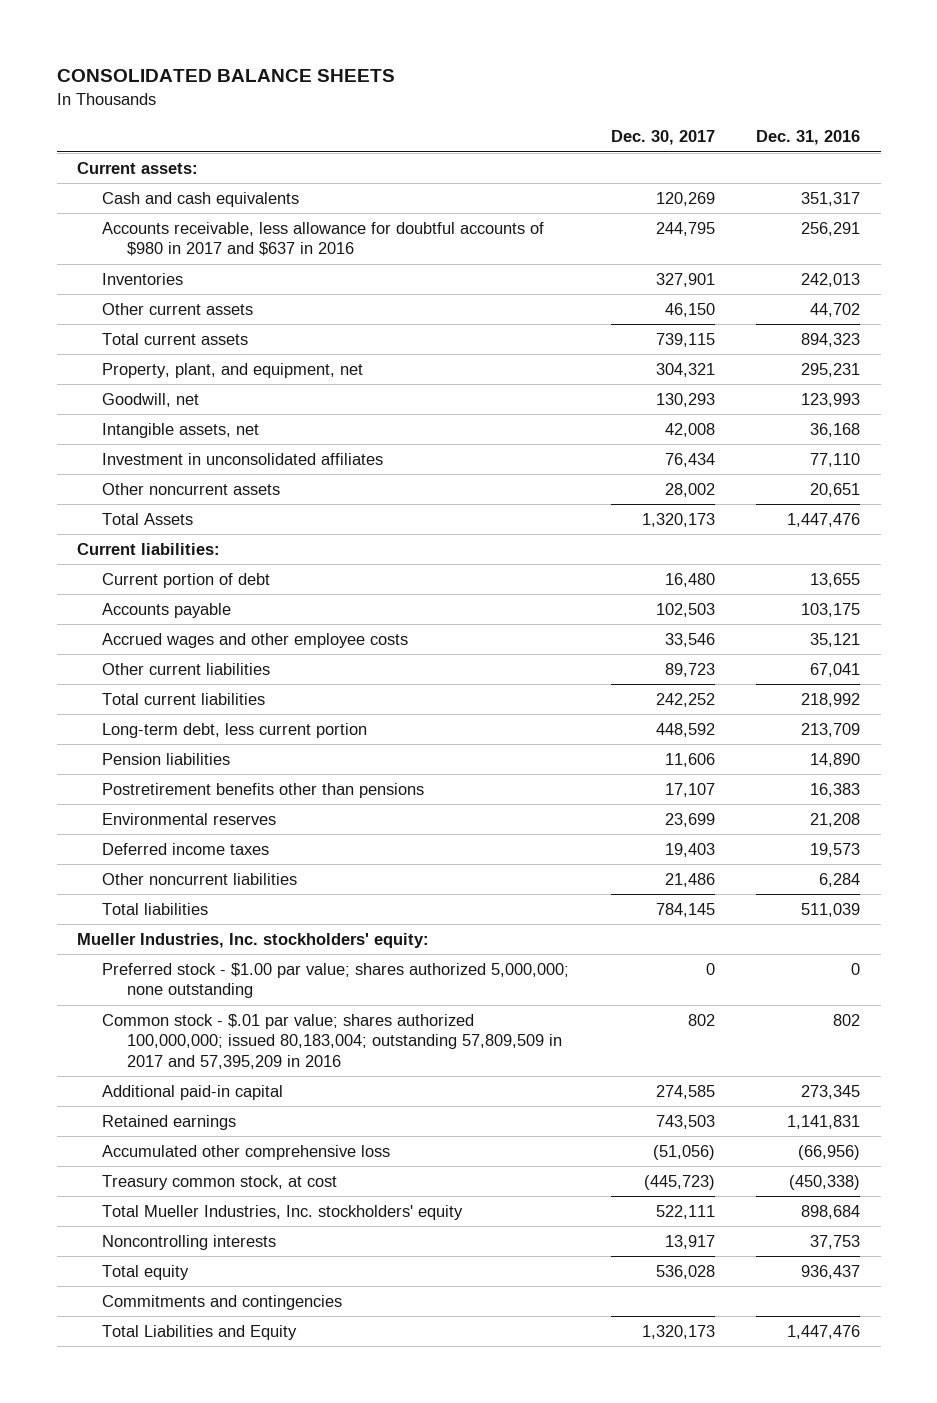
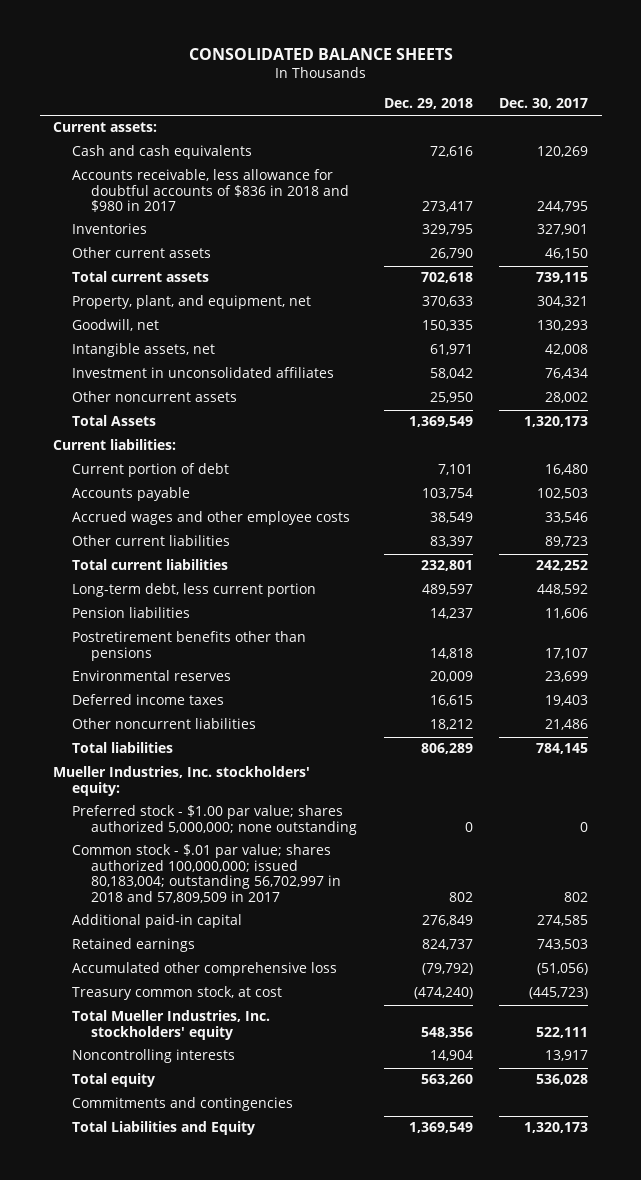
- | Dec. 30, 2017 | Dec. 31, 2016
+ | Dec. 29, 2018 | Dec. 30, 2017
- Accounts receivable, less allowance for doubtful accounts of $980 in 2017 and $637 in 2016 | 244,795 | 256,291
+ Accounts receivable, less allowance for doubtful accounts of $836 in 2018 and $980 in 2017 | 273,417 | 244,795
- Common stock - $.01 par value; shares authorized 100,000,000; issued 80,183,004; outstanding 57,809,509 in 2017 and 57,395,209 in 2016 | 802 | 802
+ Common stock - $.01 par value; shares authorized 100,000,000; issued 80,183,004; outstanding 56,702,997 in 2018 and 57,809,509 in 2017 | 802 | 802

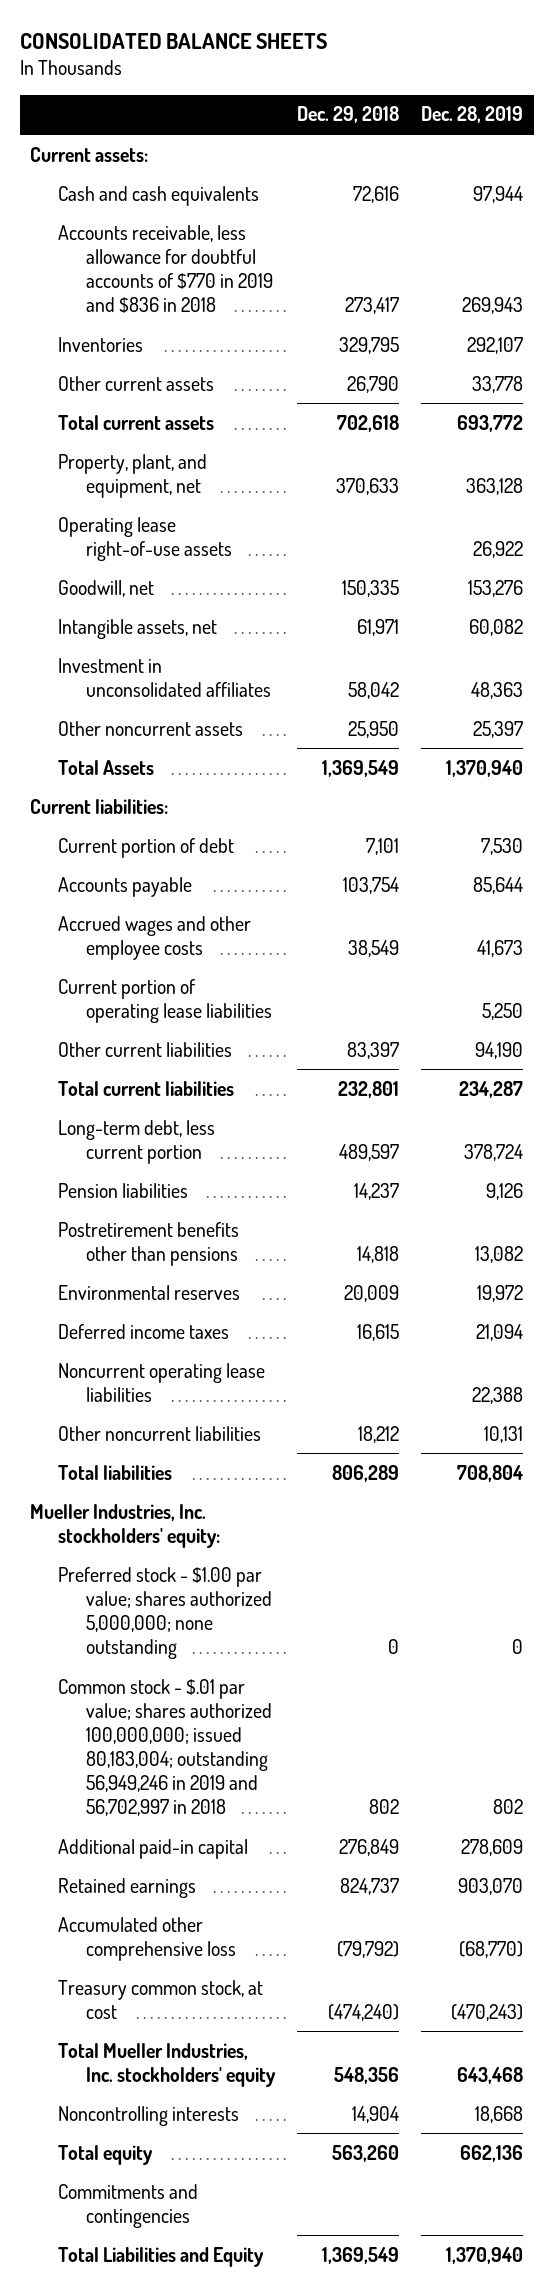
- | Dec. 29, 2018 | Dec. 30, 2017
+ | Dec. 29, 2018 | Dec. 28, 2019
- Accounts receivable, less allowance for doubtful accounts of $836 in 2018 and $980 in 2017 | 273,417 | 244,795
+ Accounts receivable, less allowance for doubtful accounts of $770 in 2019 and $836 in 2018 | 273,417 | 269,943
+ Operating lease right-of-use assets | | 26,922
+ Current portion of operating lease liabilities | | 5,250
+ Noncurrent operating lease liabilities | | 22,388
- Common stock - $.01 par value; shares authorized 100,000,000; issued 80,183,004; outstanding 56,702,997 in 2018 and 57,809,509 in 2017 | 802 | 802
+ Common stock - $.01 par value; shares authorized 100,000,000; issued 80,183,004; outstanding 56,949,246 in 2019 and 56,702,997 in 2018 | 802 | 802

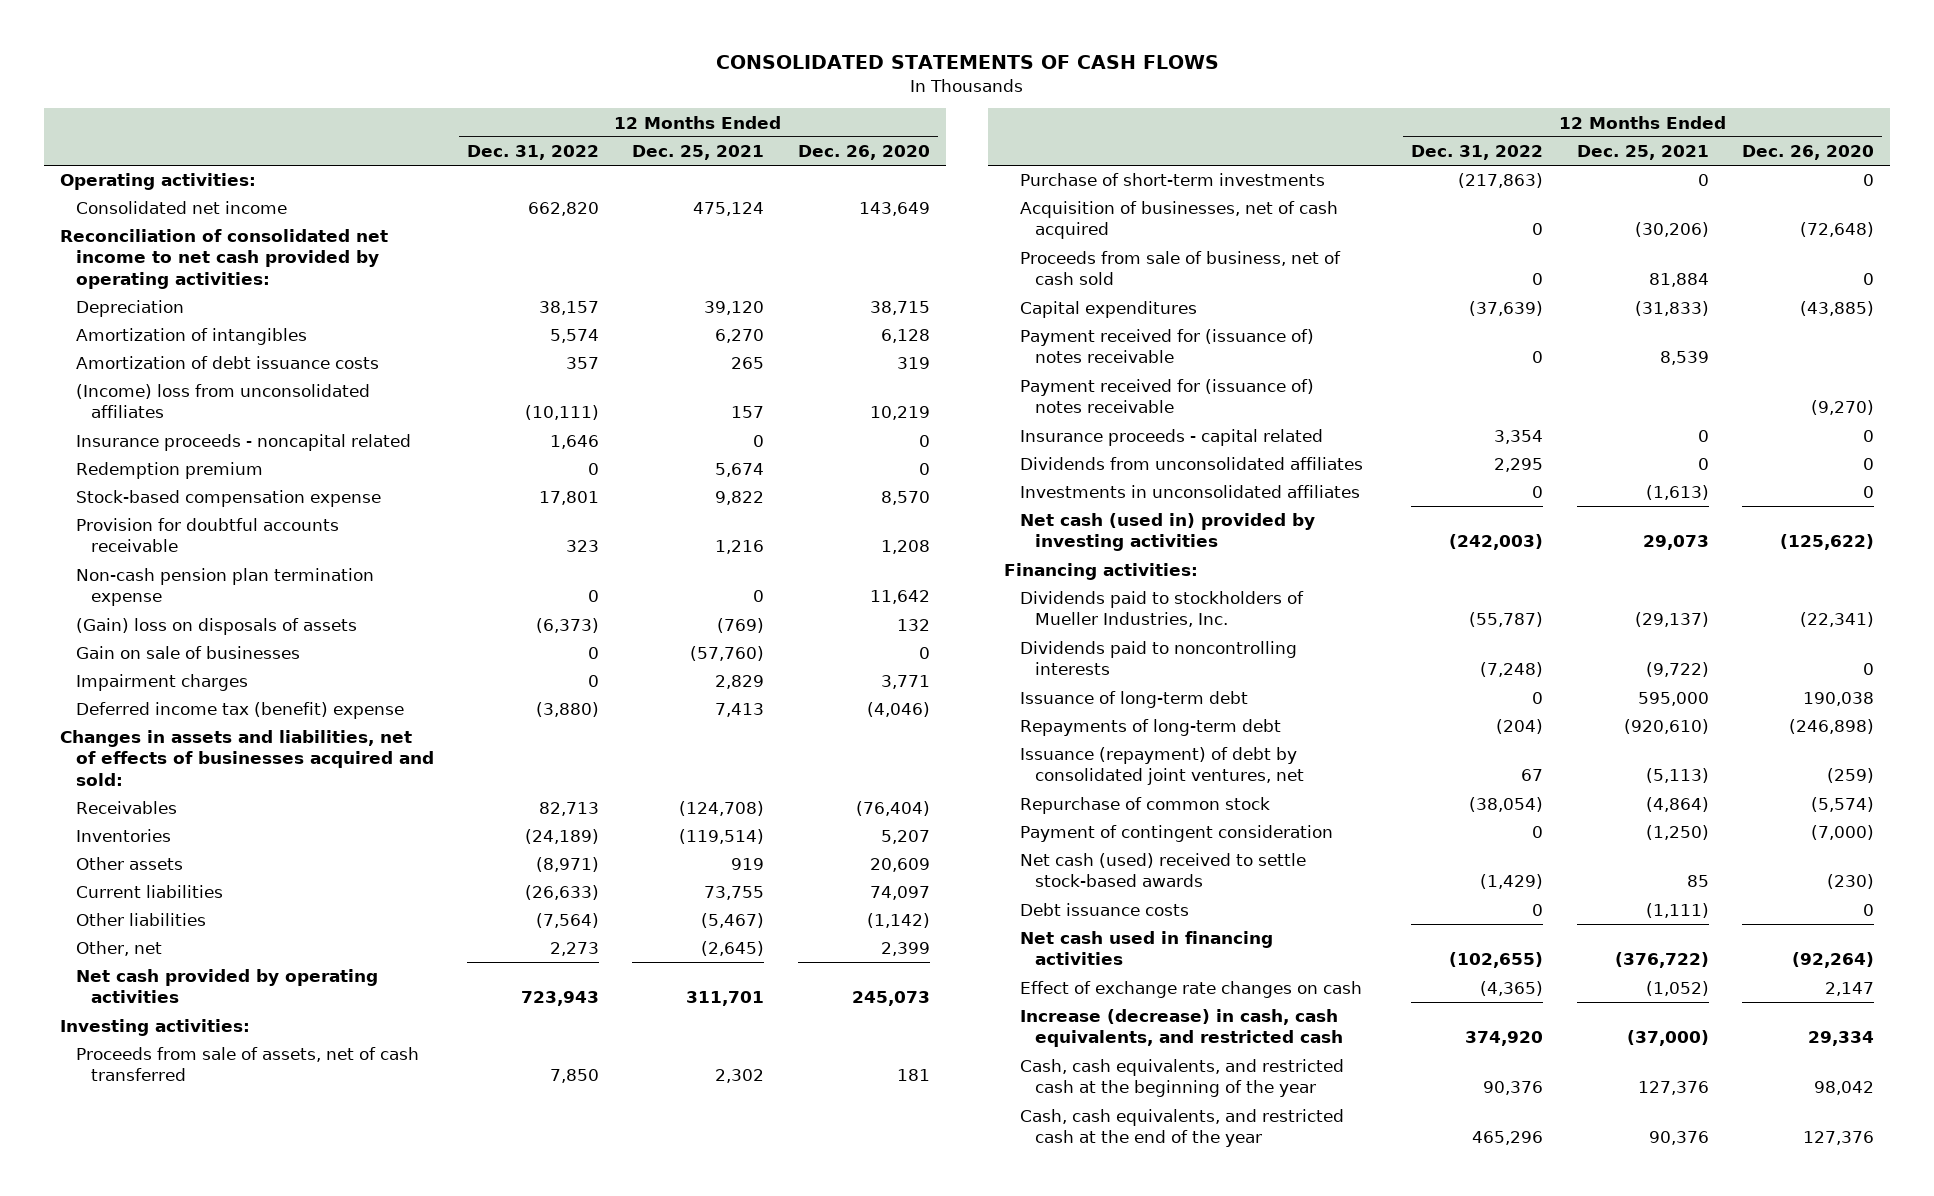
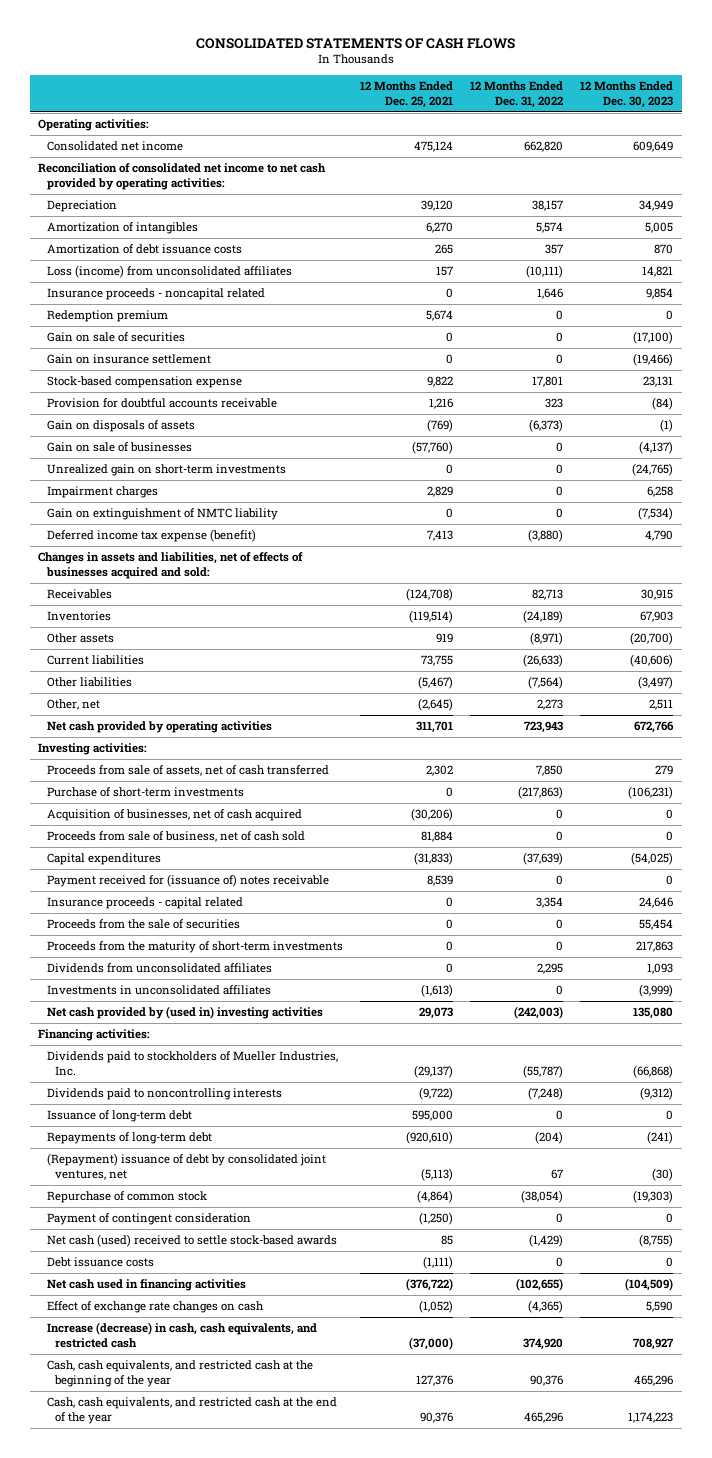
- | 12 Months Ended Dec. 31, 2022 | 12 Months Ended Dec. 25, 2021 | 12 Months Ended Dec. 26, 2020
+ | 12 Months Ended Dec. 25, 2021 | 12 Months Ended Dec. 31, 2022 | 12 Months Ended Dec. 30, 2023
- (Income) loss from unconsolidated affiliates | (10,111) | 157 | 10,219
+ Loss (income) from unconsolidated affiliates | 157 | (10,111) | 14,821
+ Gain on sale of securities | 0 | 0 | (17,100)
+ Gain on insurance settlement | 0 | 0 | (19,466)
- Non-cash pension plan termination expense | 0 | 0 | 11,642
- (Gain) loss on disposals of assets | (6,373) | (769) | 132
+ Gain on disposals of assets | (769) | (6,373) | (1)
+ Unrealized gain on short-term investments | 0 | 0 | (24,765)
- Deferred income tax (benefit) expense | (3,880) | 7,413 | (4,046)
+ Gain on extinguishment of NMTC liability | 0 | 0 | (7,534)
+ Deferred income tax expense (benefit) | 7,413 | (3,880) | 4,790
- Payment received for (issuance of) notes receivable | | | (9,270)
+ Proceeds from the sale of securities | 0 | 0 | 55,454
+ Proceeds from the maturity of short-term investments | 0 | 0 | 217,863
- Net cash (used in) provided by investing activities | (242,003) | 29,073 | (125,622)
+ Net cash provided by (used in) investing activities | 29,073 | (242,003) | 135,080
- Issuance (repayment) of debt by consolidated joint ventures, net | 67 | (5,113) | (259)
+ (Repayment) issuance of debt by consolidated joint ventures, net | (5,113) | 67 | (30)

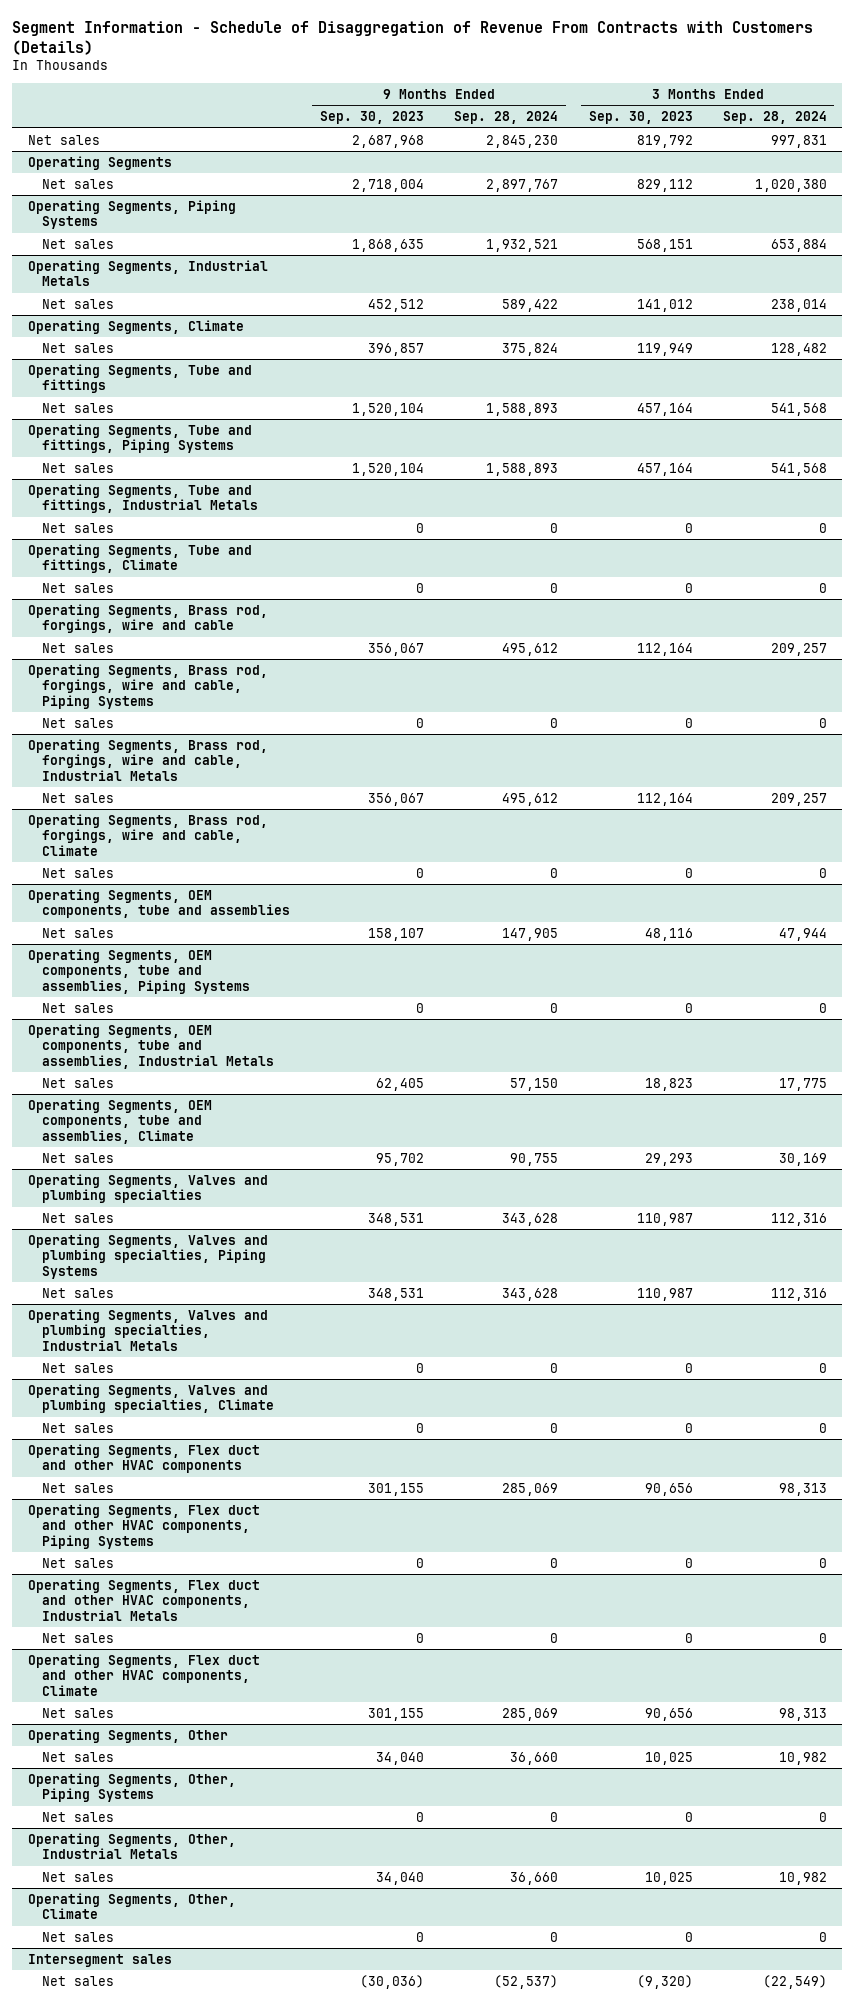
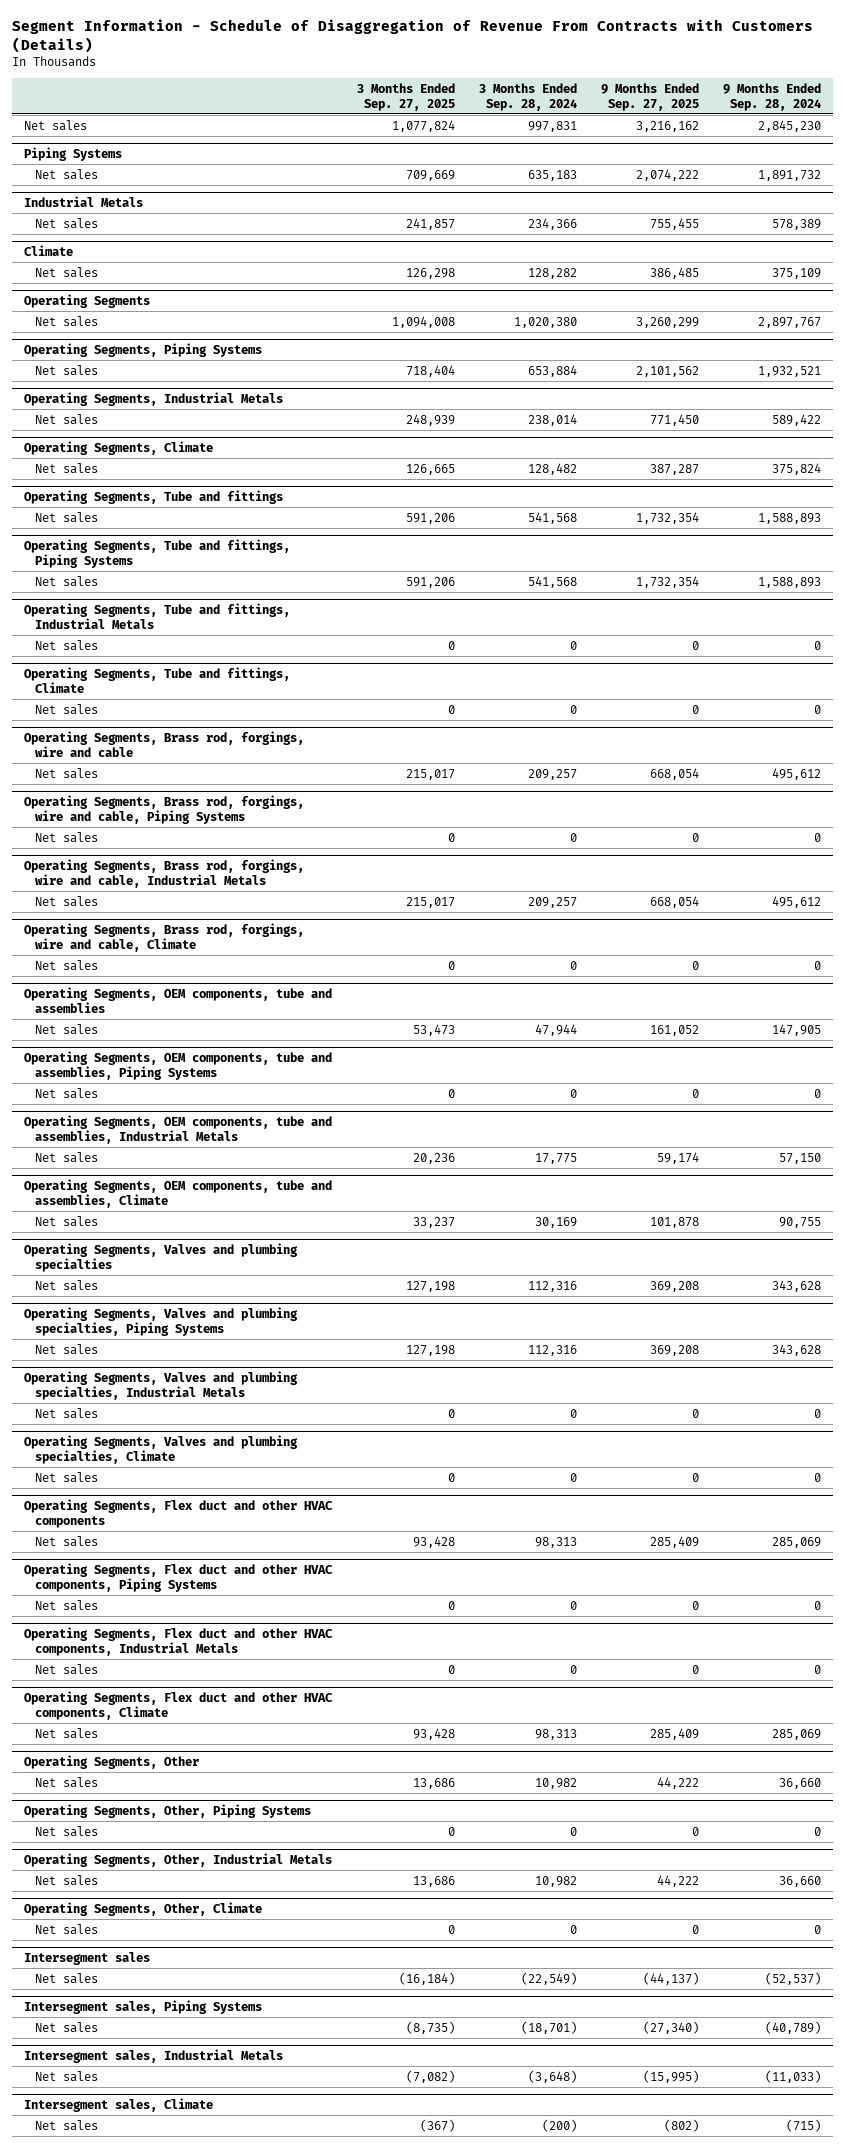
- | 9 Months Ended Sep. 30, 2023 | 9 Months Ended Sep. 28, 2024 | 3 Months Ended Sep. 30, 2023 | 3 Months Ended Sep. 28, 2024
+ | 3 Months Ended Sep. 27, 2025 | 3 Months Ended Sep. 28, 2024 | 9 Months Ended Sep. 27, 2025 | 9 Months Ended Sep. 28, 2024
+ Piping Systems
+ Net sales | 709,669 | 635,183 | 2,074,222 | 1,891,732
+ Industrial Metals
+ Net sales | 241,857 | 234,366 | 755,455 | 578,389
+ Climate
+ Net sales | 126,298 | 128,282 | 386,485 | 375,109
+ Intersegment sales, Piping Systems
+ Net sales | (8,735) | (18,701) | (27,340) | (40,789)
+ Intersegment sales, Industrial Metals
+ Net sales | (7,082) | (3,648) | (15,995) | (11,033)
+ Intersegment sales, Climate
+ Net sales | (367) | (200) | (802) | (715)

